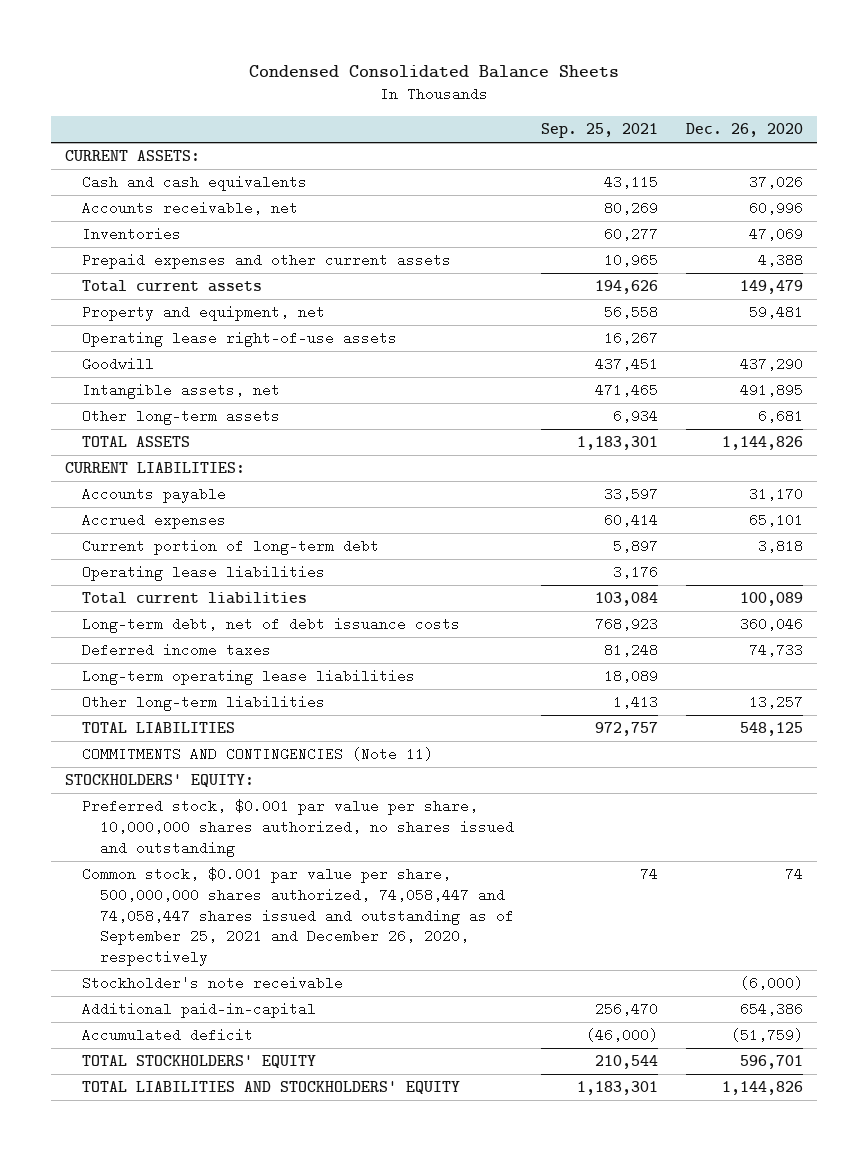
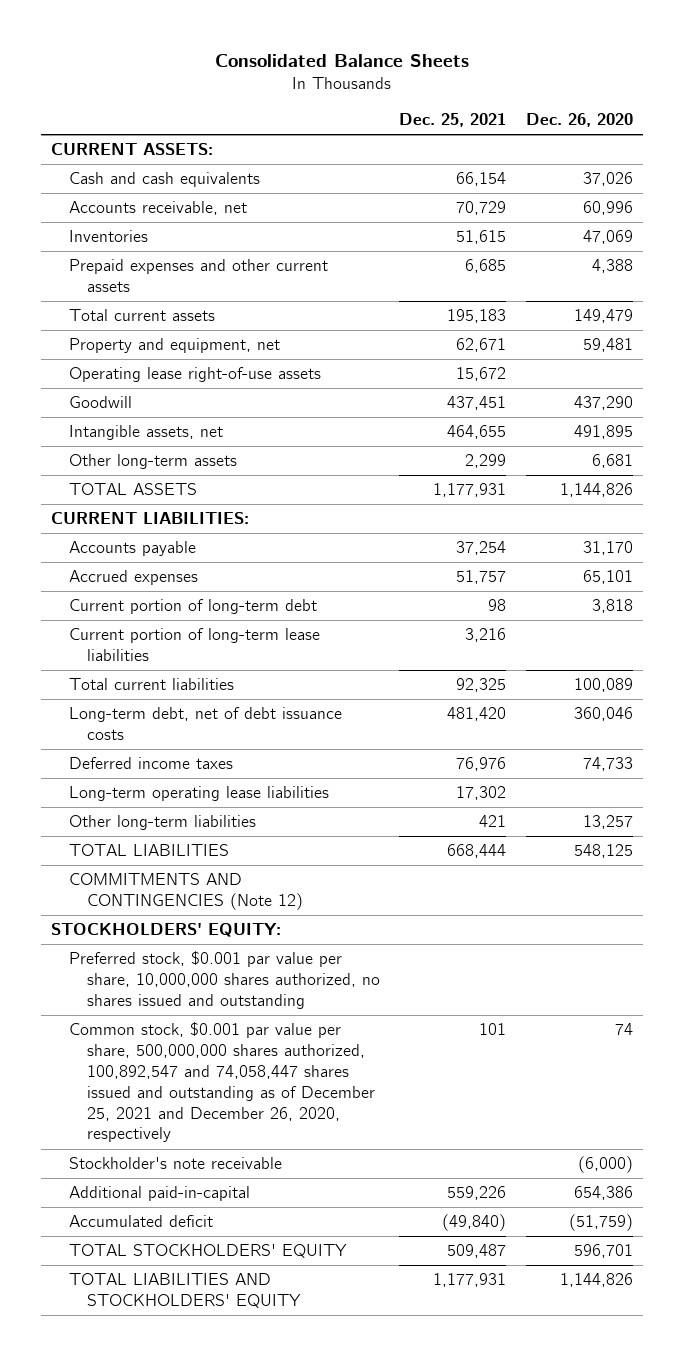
- Condensed Consolidated Balance Sheets
+ Consolidated Balance Sheets
- | Sep. 25, 2021 | Dec. 26, 2020
+ | Dec. 25, 2021 | Dec. 26, 2020
- Operating lease liabilities | 3,176 |
+ Current portion of long-term lease liabilities | 3,216 |
- COMMITMENTS AND CONTINGENCIES (Note 11)
+ COMMITMENTS AND CONTINGENCIES (Note 12)
- Common stock, $0.001 par value per share, 500,000,000 shares authorized, 74,058,447 and 74,058,447 shares issued and outstanding as of September 25, 2021 and December 26, 2020, respectively | 74 | 74
+ Common stock, $0.001 par value per share, 500,000,000 shares authorized, 100,892,547 and 74,058,447 shares issued and outstanding as of December 25, 2021 and December 26, 2020, respectively | 101 | 74

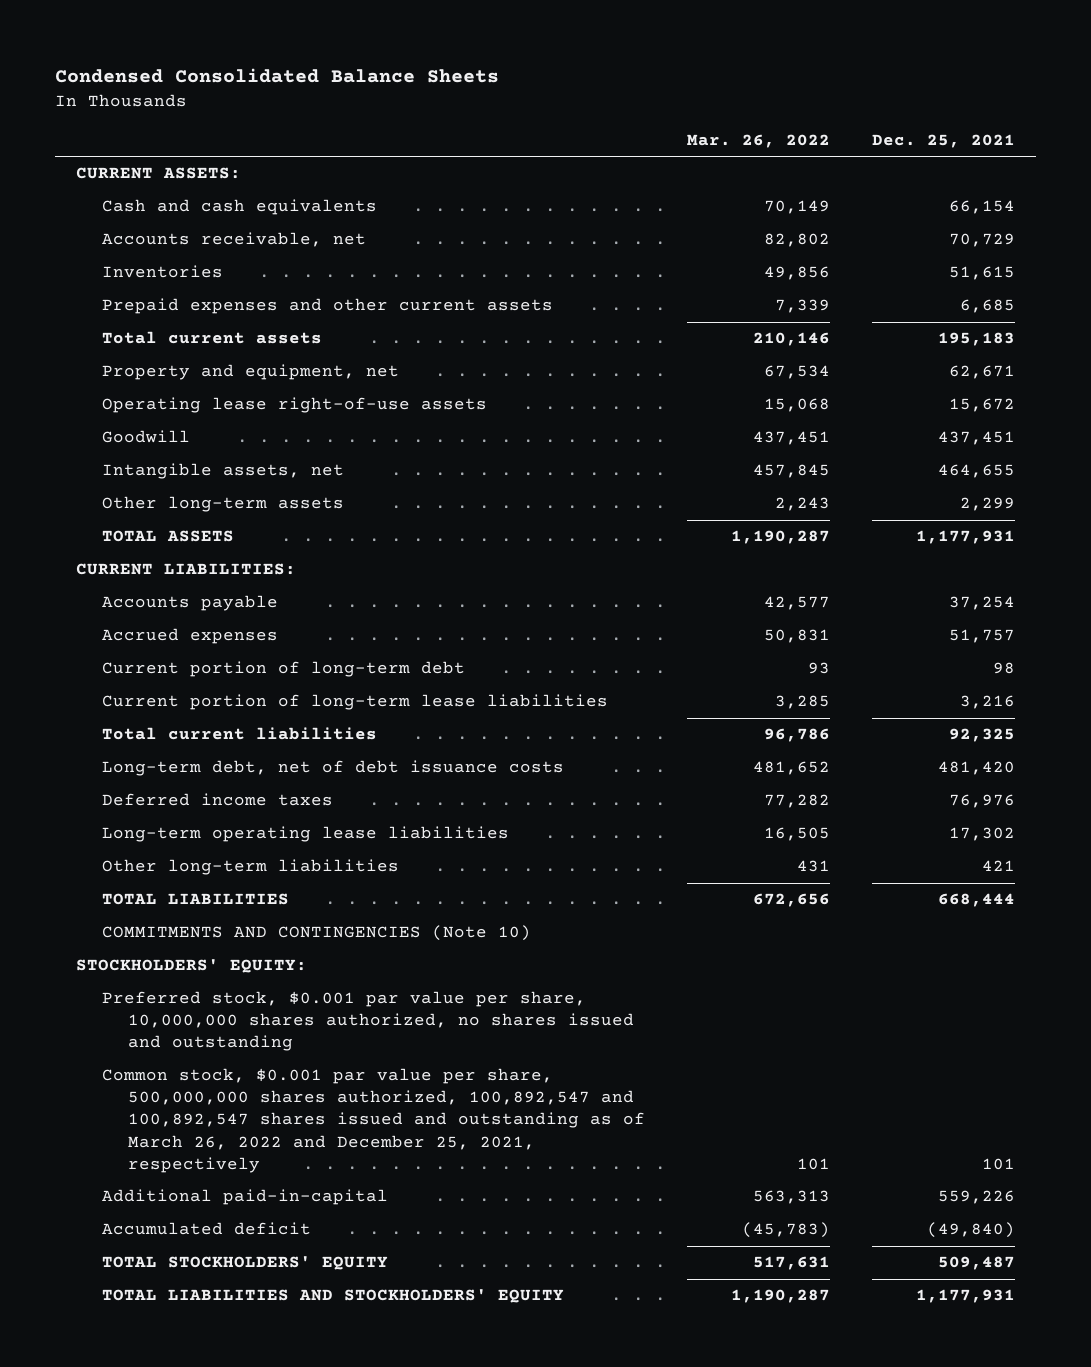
- Consolidated Balance Sheets
+ Condensed Consolidated Balance Sheets
- | Dec. 25, 2021 | Dec. 26, 2020
+ | Mar. 26, 2022 | Dec. 25, 2021
- COMMITMENTS AND CONTINGENCIES (Note 12)
+ COMMITMENTS AND CONTINGENCIES (Note 10)
- Common stock, $0.001 par value per share, 500,000,000 shares authorized, 100,892,547 and 74,058,447 shares issued and outstanding as of December 25, 2021 and December 26, 2020, respectively | 101 | 74
- Stockholder's note receivable | | (6,000)
+ Common stock, $0.001 par value per share, 500,000,000 shares authorized, 100,892,547 and 100,892,547 shares issued and outstanding as of March 26, 2022 and December 25, 2021, respectively | 101 | 101

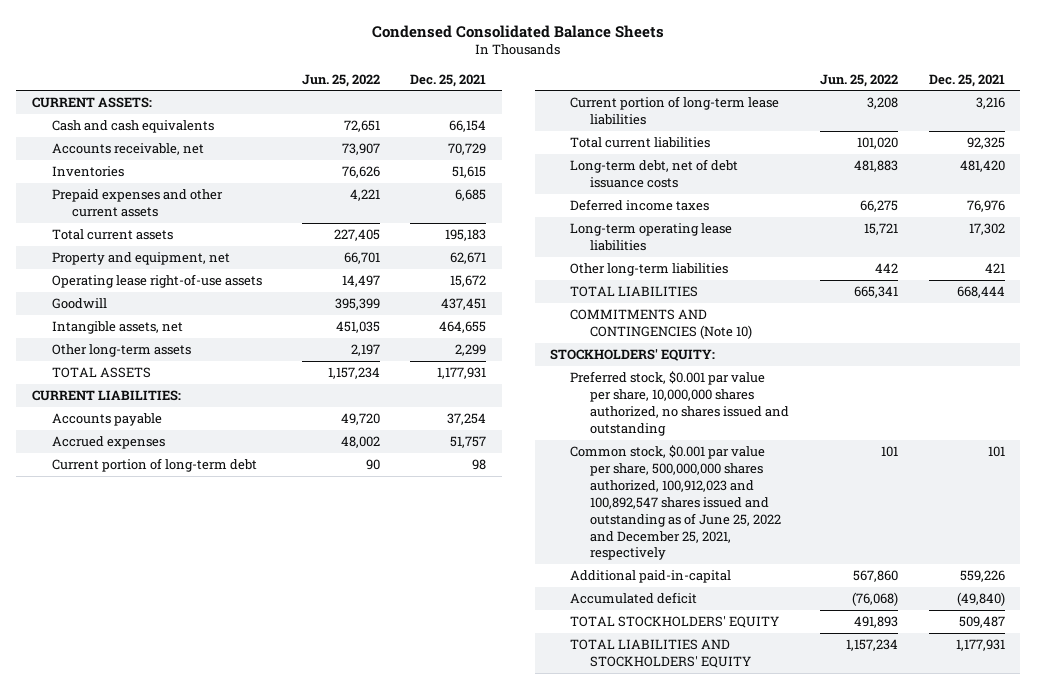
- | Mar. 26, 2022 | Dec. 25, 2021
+ | Jun. 25, 2022 | Dec. 25, 2021
- Common stock, $0.001 par value per share, 500,000,000 shares authorized, 100,892,547 and 100,892,547 shares issued and outstanding as of March 26, 2022 and December 25, 2021, respectively | 101 | 101
+ Common stock, $0.001 par value per share, 500,000,000 shares authorized, 100,912,023 and 100,892,547 shares issued and outstanding as of June 25, 2022 and December 25, 2021, respectively | 101 | 101

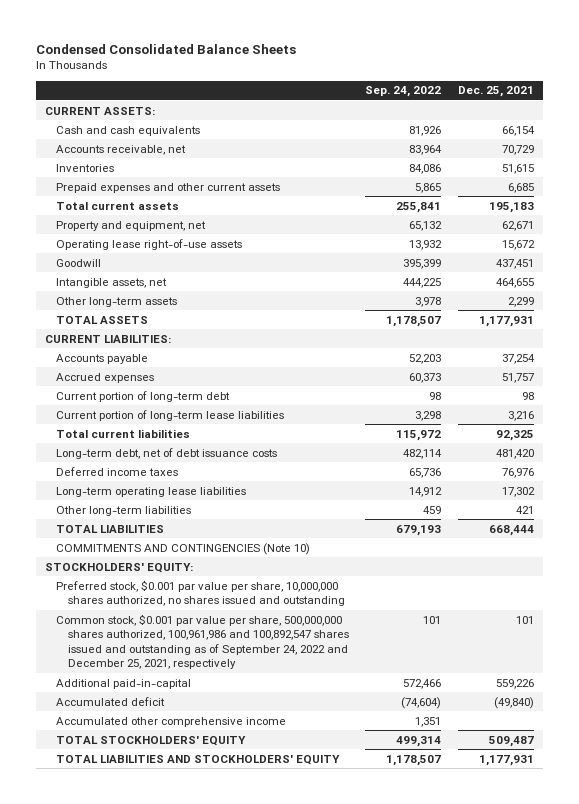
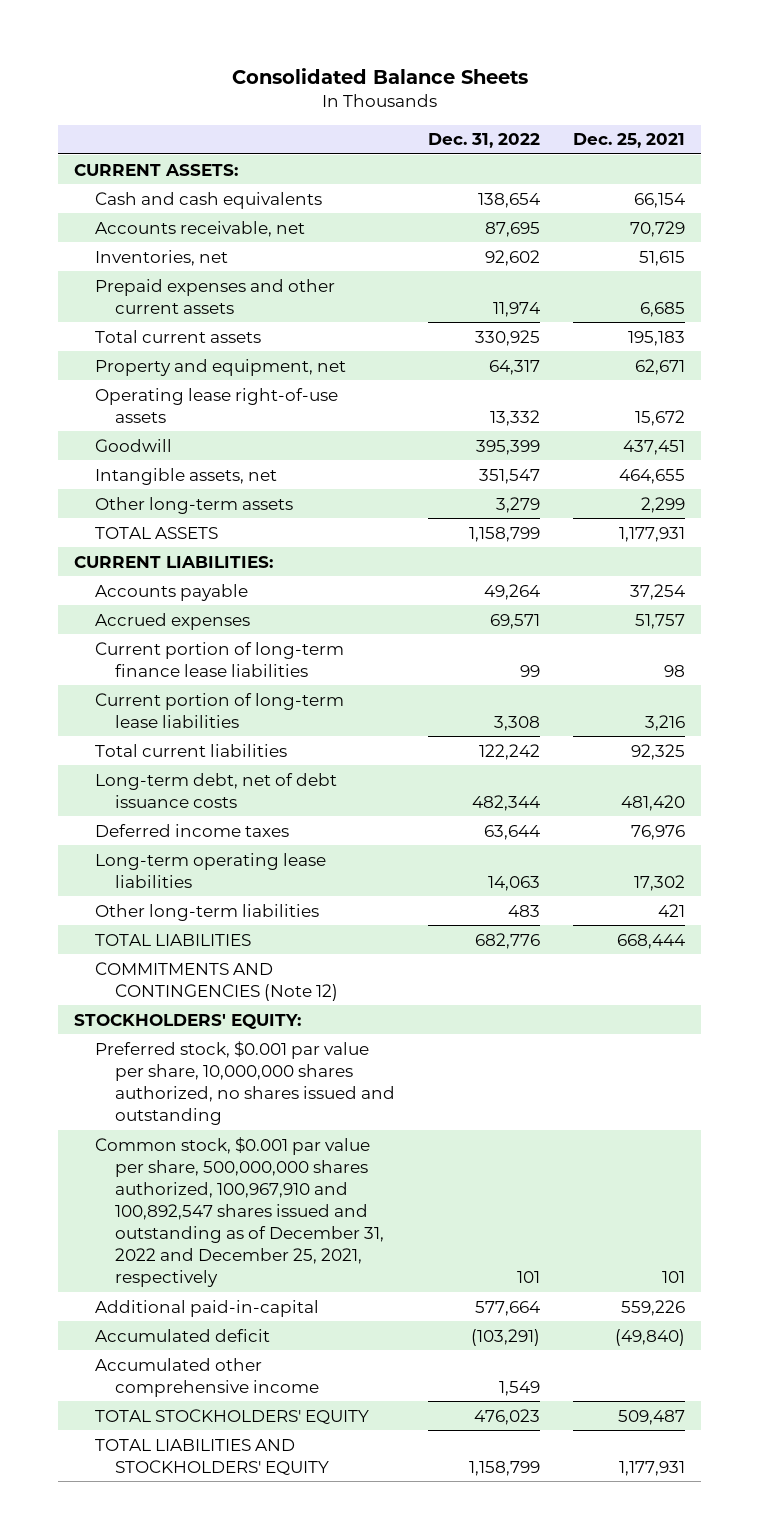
- Condensed Consolidated Balance Sheets
+ Consolidated Balance Sheets
- | Sep. 24, 2022 | Dec. 25, 2021
+ | Dec. 31, 2022 | Dec. 25, 2021
- Inventories | 84,086 | 51,615
+ Inventories, net | 92,602 | 51,615
- Current portion of long-term debt | 98 | 98
+ Current portion of long-term finance lease liabilities | 99 | 98
- COMMITMENTS AND CONTINGENCIES (Note 10)
+ COMMITMENTS AND CONTINGENCIES (Note 12)
- Common stock, $0.001 par value per share, 500,000,000 shares authorized, 100,961,986 and 100,892,547 shares issued and outstanding as of September 24, 2022 and December 25, 2021, respectively | 101 | 101
+ Common stock, $0.001 par value per share, 500,000,000 shares authorized, 100,967,910 and 100,892,547 shares issued and outstanding as of December 31, 2022 and December 25, 2021, respectively | 101 | 101

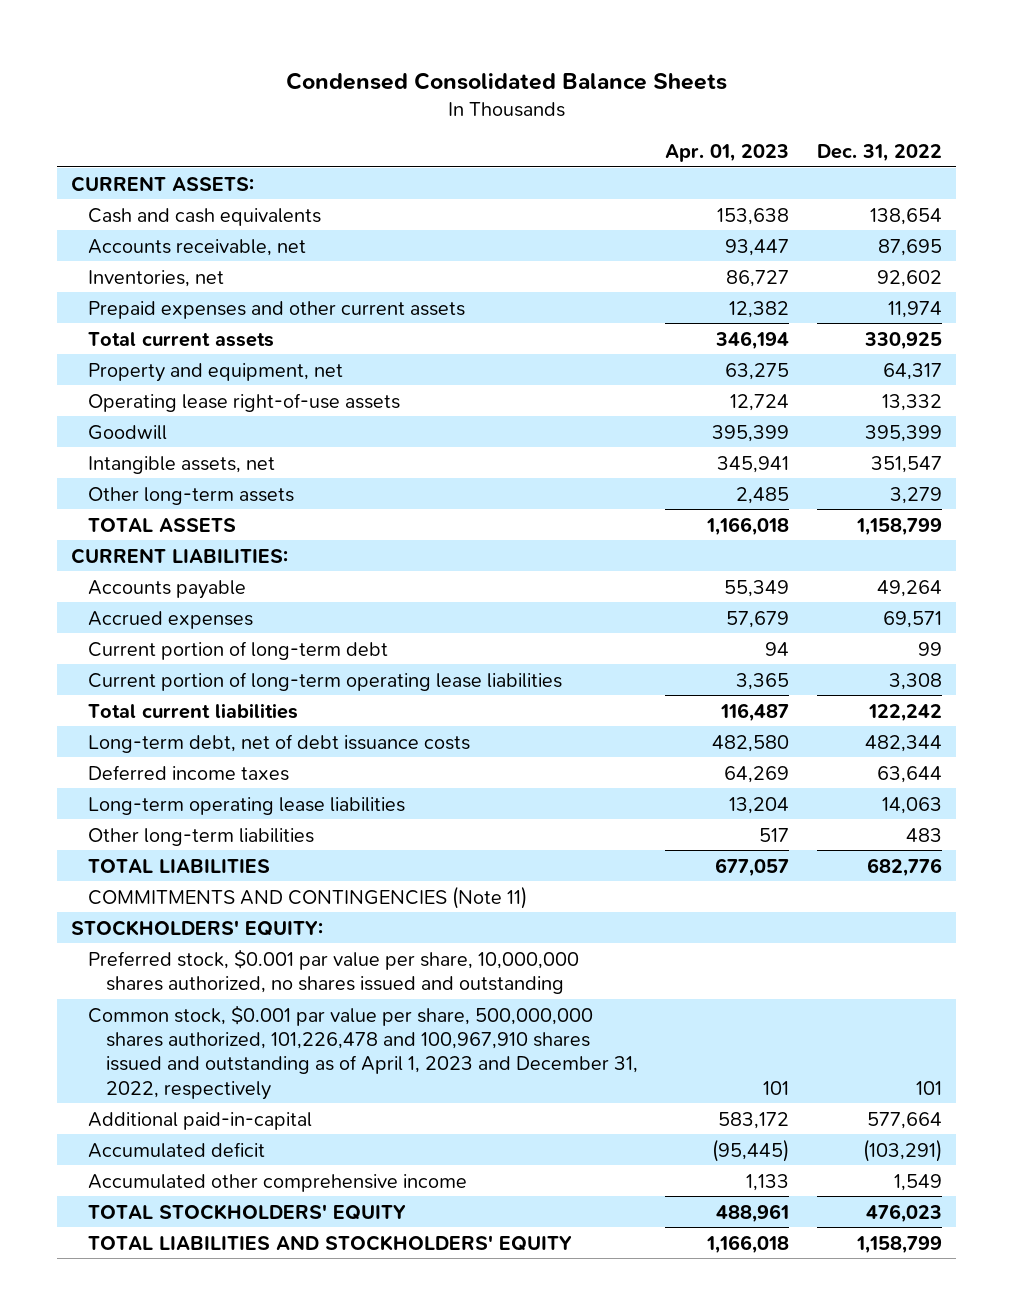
- Consolidated Balance Sheets
+ Condensed Consolidated Balance Sheets
- | Dec. 31, 2022 | Dec. 25, 2021
+ | Apr. 01, 2023 | Dec. 31, 2022
- Current portion of long-term finance lease liabilities | 99 | 98
- Current portion of long-term lease liabilities | 3,308 | 3,216
+ Current portion of long-term debt | 94 | 99
+ Current portion of long-term operating lease liabilities | 3,365 | 3,308
- COMMITMENTS AND CONTINGENCIES (Note 12)
+ COMMITMENTS AND CONTINGENCIES (Note 11)
- Common stock, $0.001 par value per share, 500,000,000 shares authorized, 100,967,910 and 100,892,547 shares issued and outstanding as of December 31, 2022 and December 25, 2021, respectively | 101 | 101
+ Common stock, $0.001 par value per share, 500,000,000 shares authorized, 101,226,478 and 100,967,910 shares issued and outstanding as of April 1, 2023 and December 31, 2022, respectively | 101 | 101

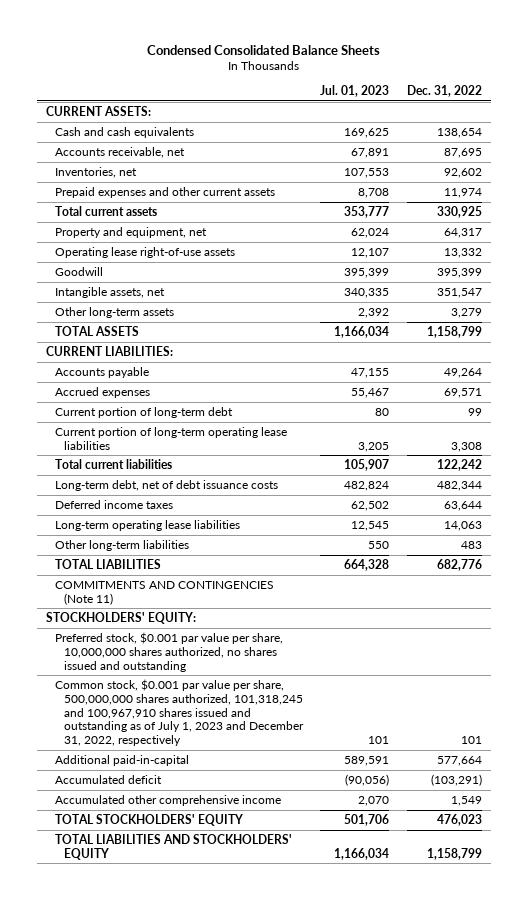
- | Apr. 01, 2023 | Dec. 31, 2022
+ | Jul. 01, 2023 | Dec. 31, 2022
- Common stock, $0.001 par value per share, 500,000,000 shares authorized, 101,226,478 and 100,967,910 shares issued and outstanding as of April 1, 2023 and December 31, 2022, respectively | 101 | 101
+ Common stock, $0.001 par value per share, 500,000,000 shares authorized, 101,318,245 and 100,967,910 shares issued and outstanding as of July 1, 2023 and December 31, 2022, respectively | 101 | 101

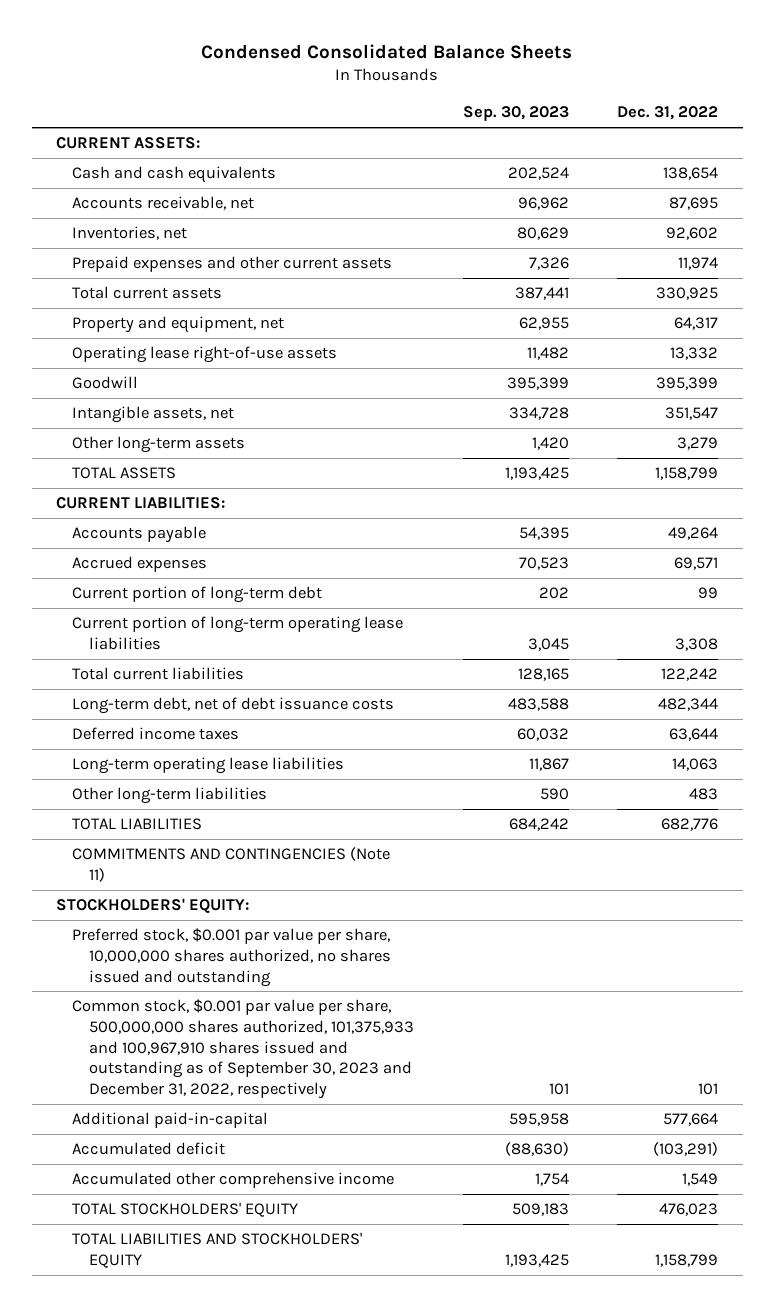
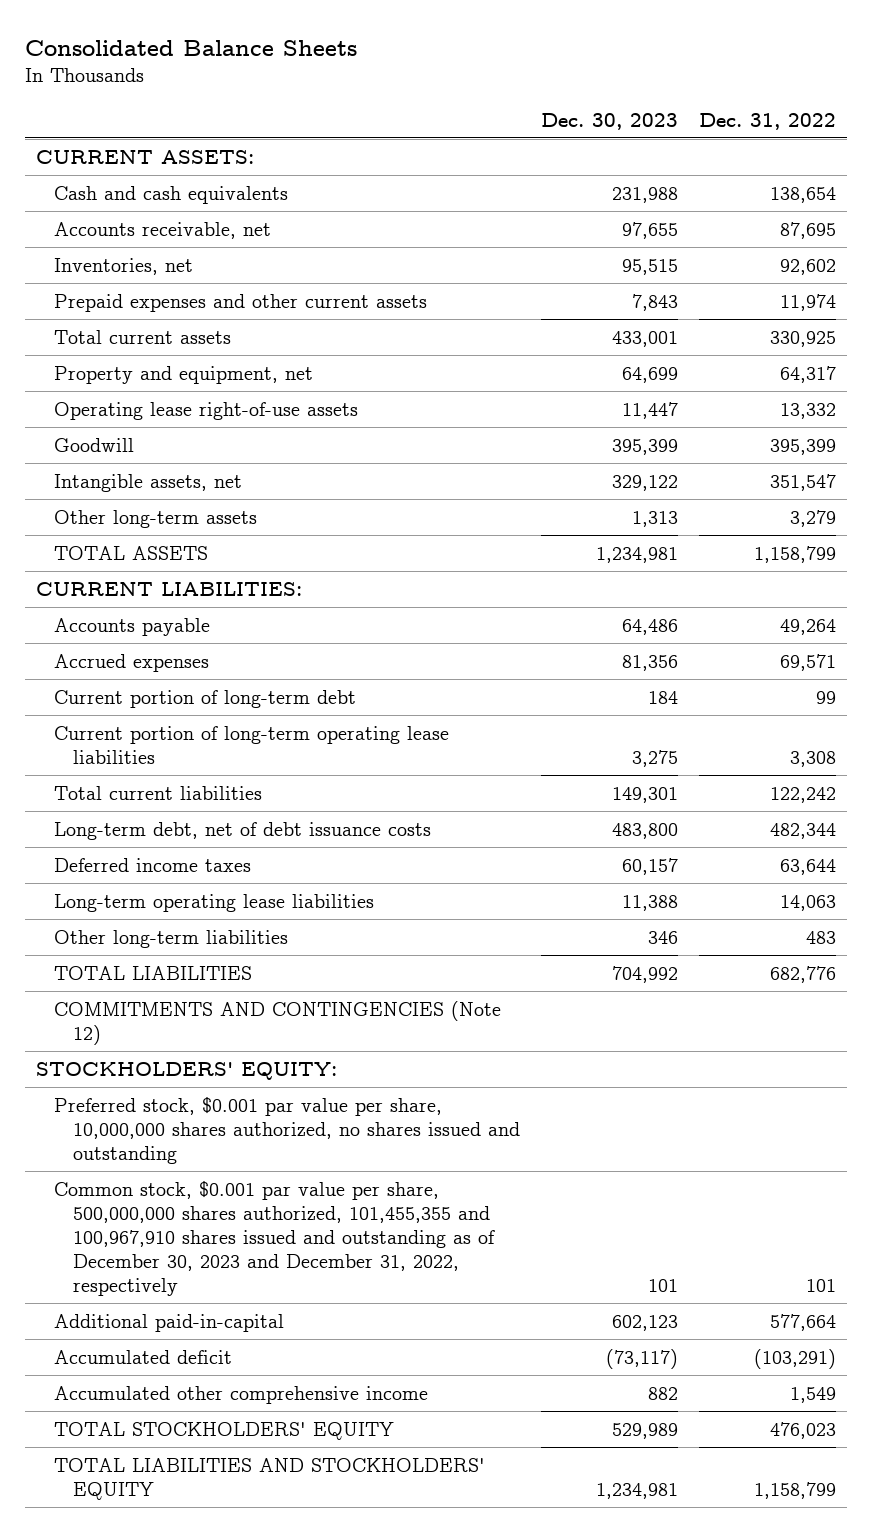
- Condensed Consolidated Balance Sheets
+ Consolidated Balance Sheets
- | Sep. 30, 2023 | Dec. 31, 2022
+ | Dec. 30, 2023 | Dec. 31, 2022
- COMMITMENTS AND CONTINGENCIES (Note 11)
+ COMMITMENTS AND CONTINGENCIES (Note 12)
- Common stock, $0.001 par value per share, 500,000,000 shares authorized, 101,375,933 and 100,967,910 shares issued and outstanding as of September 30, 2023 and December 31, 2022, respectively | 101 | 101
+ Common stock, $0.001 par value per share, 500,000,000 shares authorized, 101,455,355 and 100,967,910 shares issued and outstanding as of December 30, 2023 and December 31, 2022, respectively | 101 | 101

